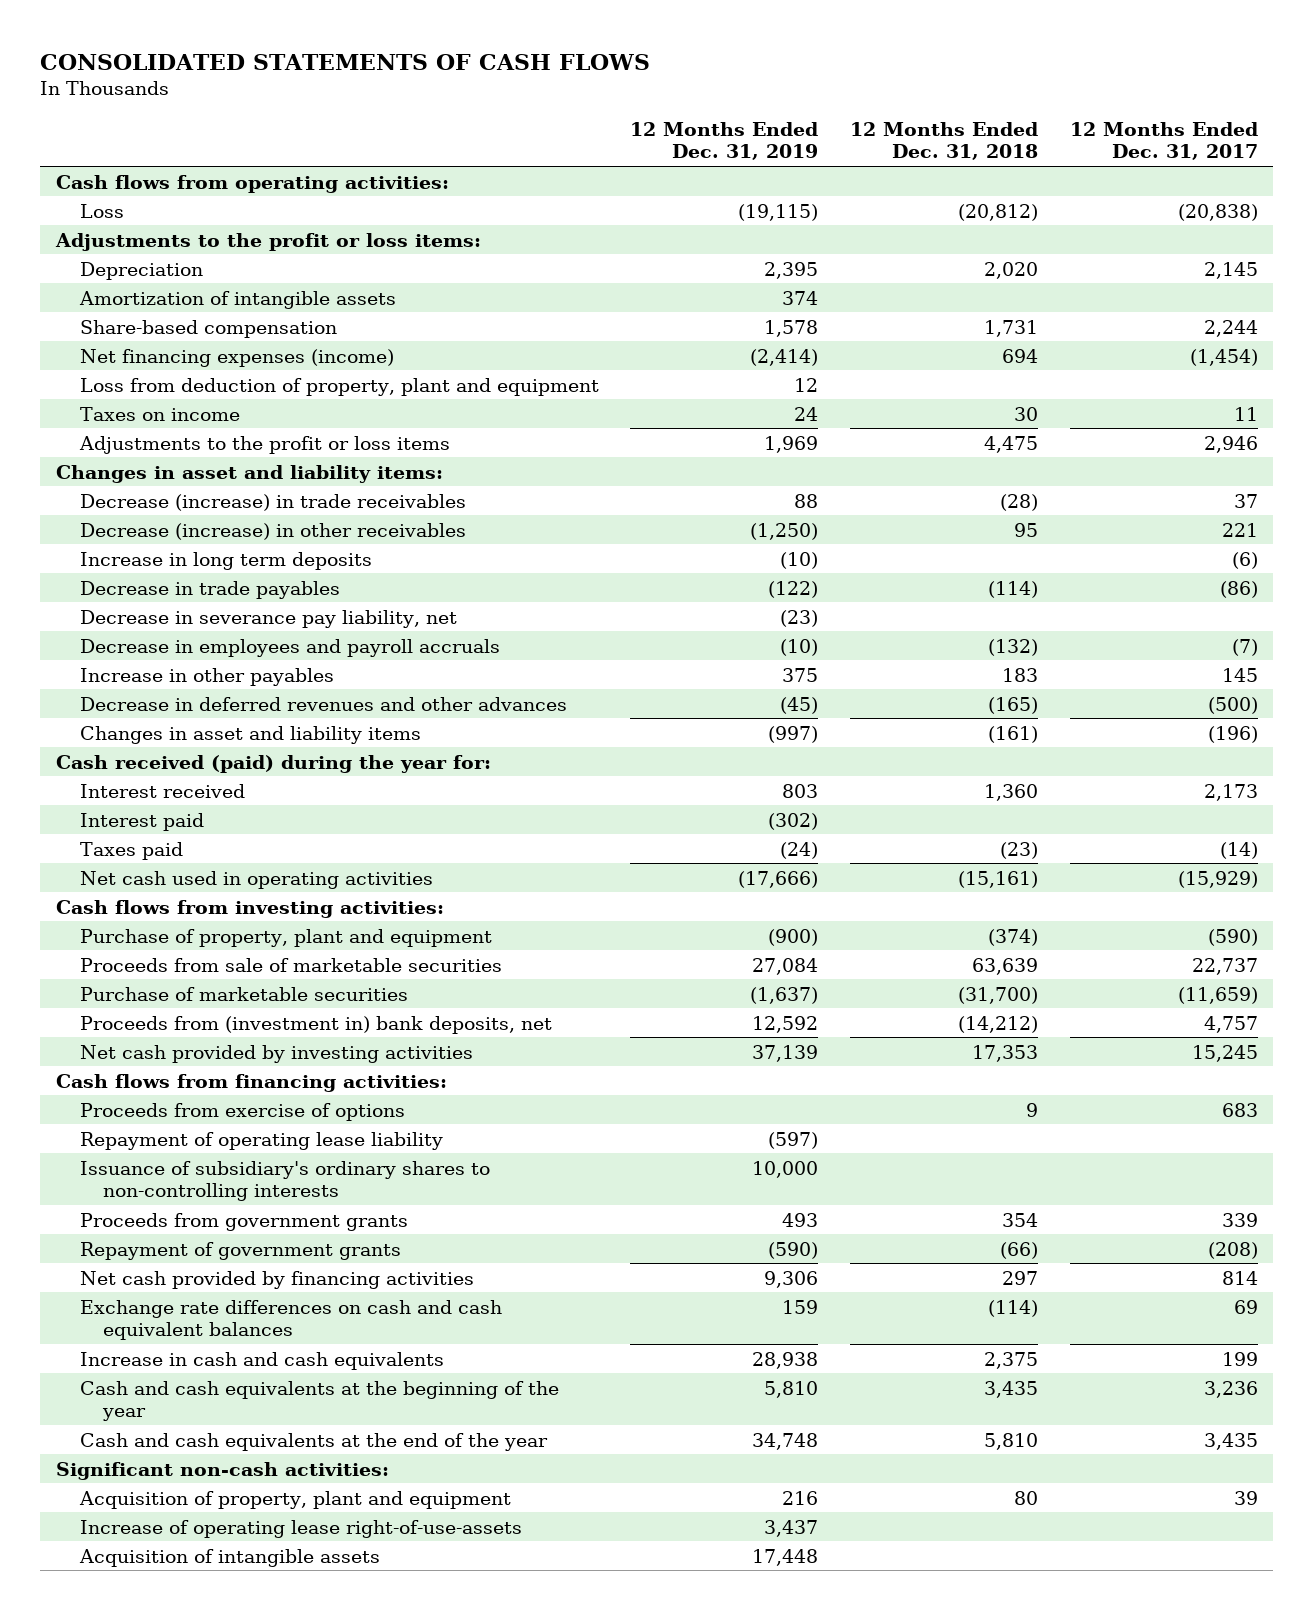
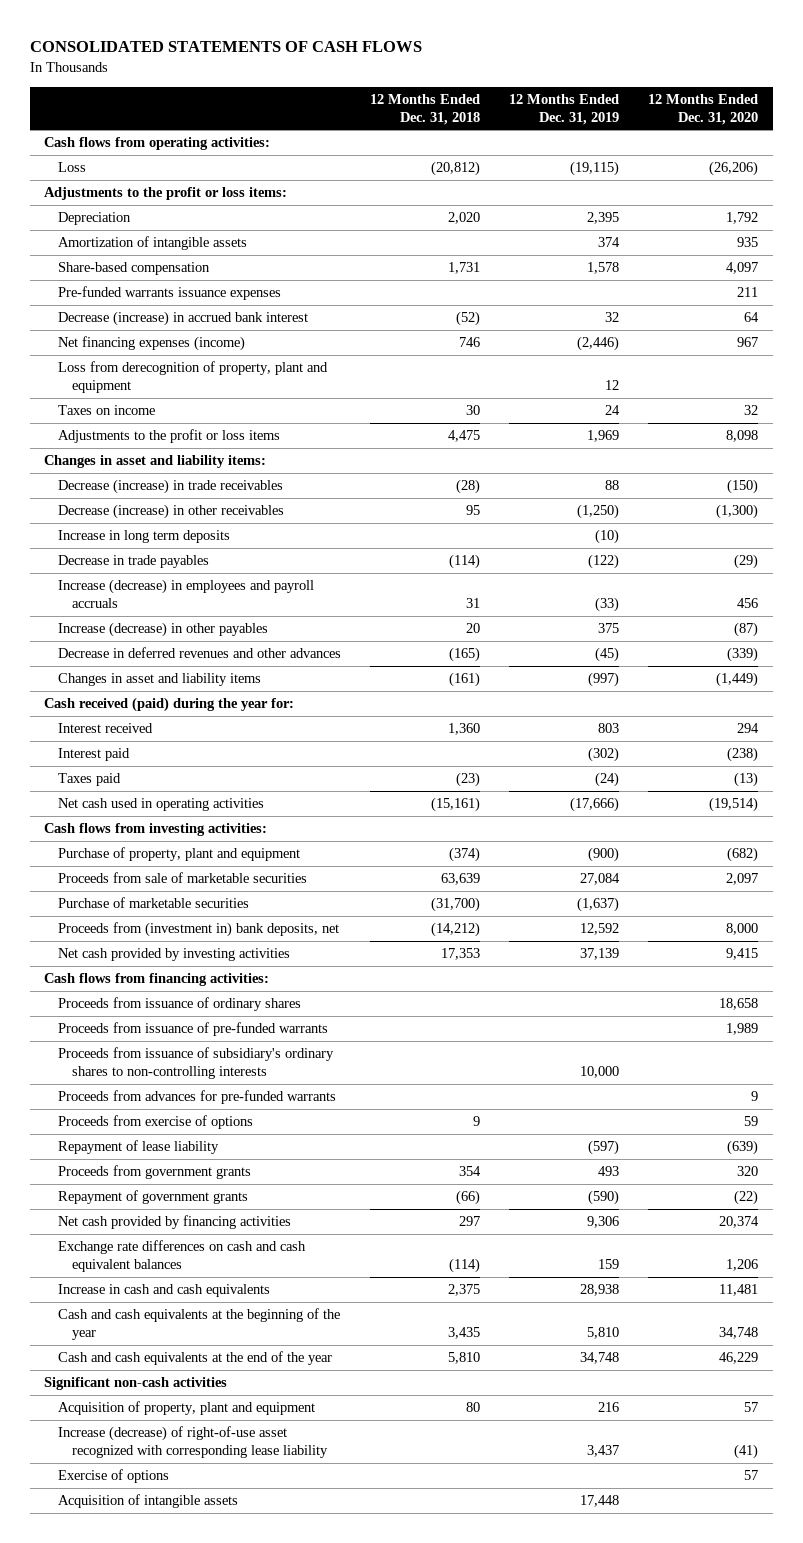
- | 12 Months Ended Dec. 31, 2019 | 12 Months Ended Dec. 31, 2018 | 12 Months Ended Dec. 31, 2017
+ | 12 Months Ended Dec. 31, 2018 | 12 Months Ended Dec. 31, 2019 | 12 Months Ended Dec. 31, 2020
- Net financing expenses (income) | (2,414) | 694 | (1,454)
- Loss from deduction of property, plant and equipment | 12 | |
+ Pre-funded warrants issuance expenses | | | 211
+ Decrease (increase) in accrued bank interest | (52) | 32 | 64
+ Net financing expenses (income) | 746 | (2,446) | 967
+ Loss from derecognition of property, plant and equipment | | 12 |
- Decrease in severance pay liability, net | (23) | |
- Decrease in employees and payroll accruals | (10) | (132) | (7)
- Increase in other payables | 375 | 183 | 145
+ Increase (decrease) in employees and payroll accruals | 31 | (33) | 456
+ Increase (decrease) in other payables | 20 | 375 | (87)
+ Proceeds from issuance of ordinary shares | | | 18,658
+ Proceeds from issuance of pre-funded warrants | | | 1,989
+ Proceeds from issuance of subsidiary's ordinary shares to non-controlling interests | | 10,000 |
+ Proceeds from advances for pre-funded warrants | | | 9
- Repayment of operating lease liability | (597) | |
- Issuance of subsidiary's ordinary shares to non-controlling interests | 10,000 | |
+ Repayment of lease liability | | (597) | (639)
- Significant non-cash activities:
+ Significant non-cash activities
- Increase of operating lease right-of-use-assets | 3,437 | |
+ Increase (decrease) of right-of-use asset recognized with corresponding lease liability | | 3,437 | (41)
+ Exercise of options | | | 57

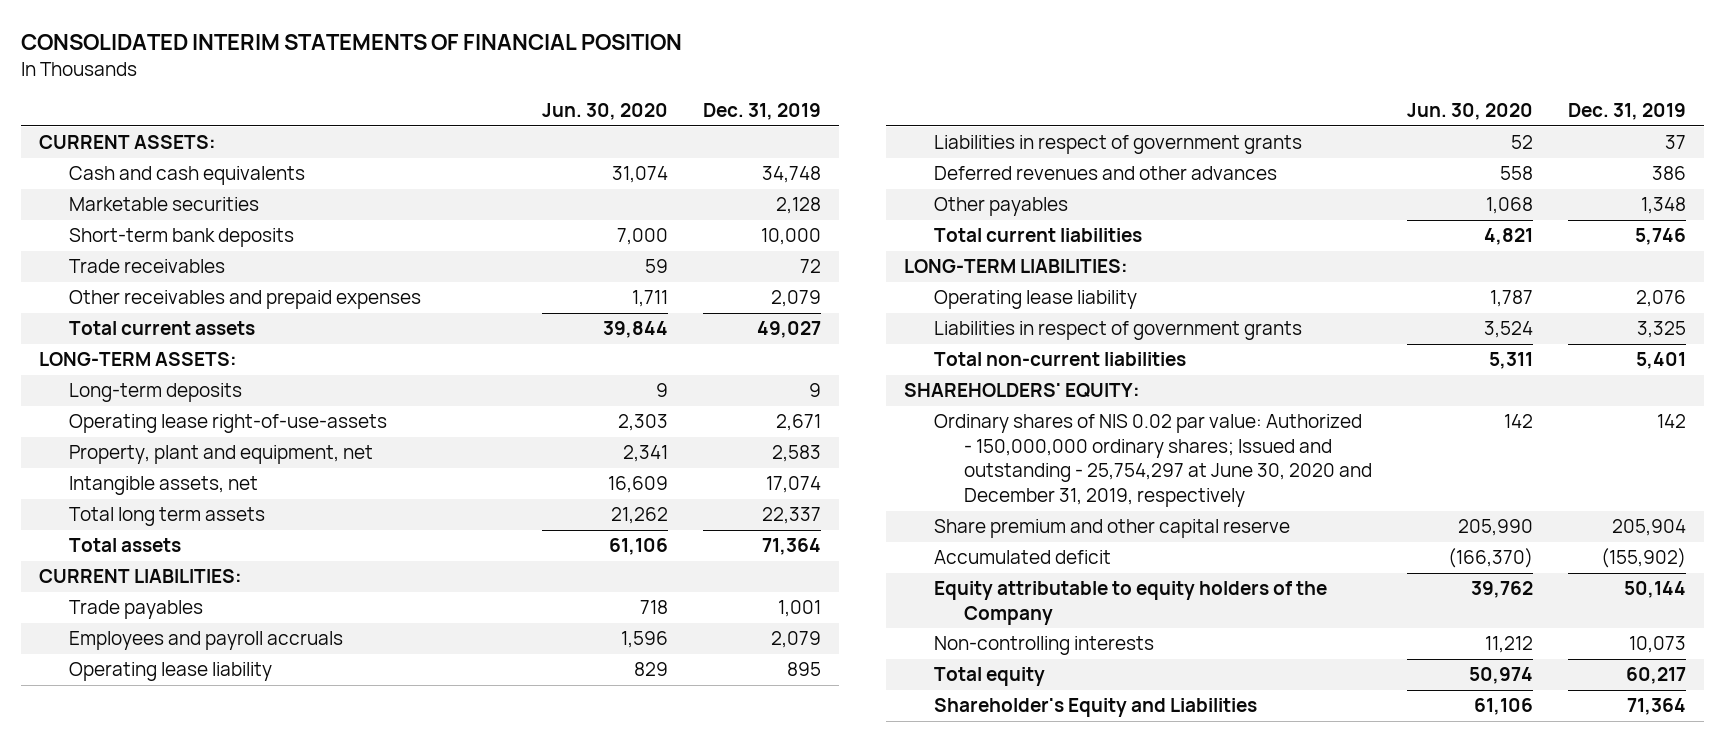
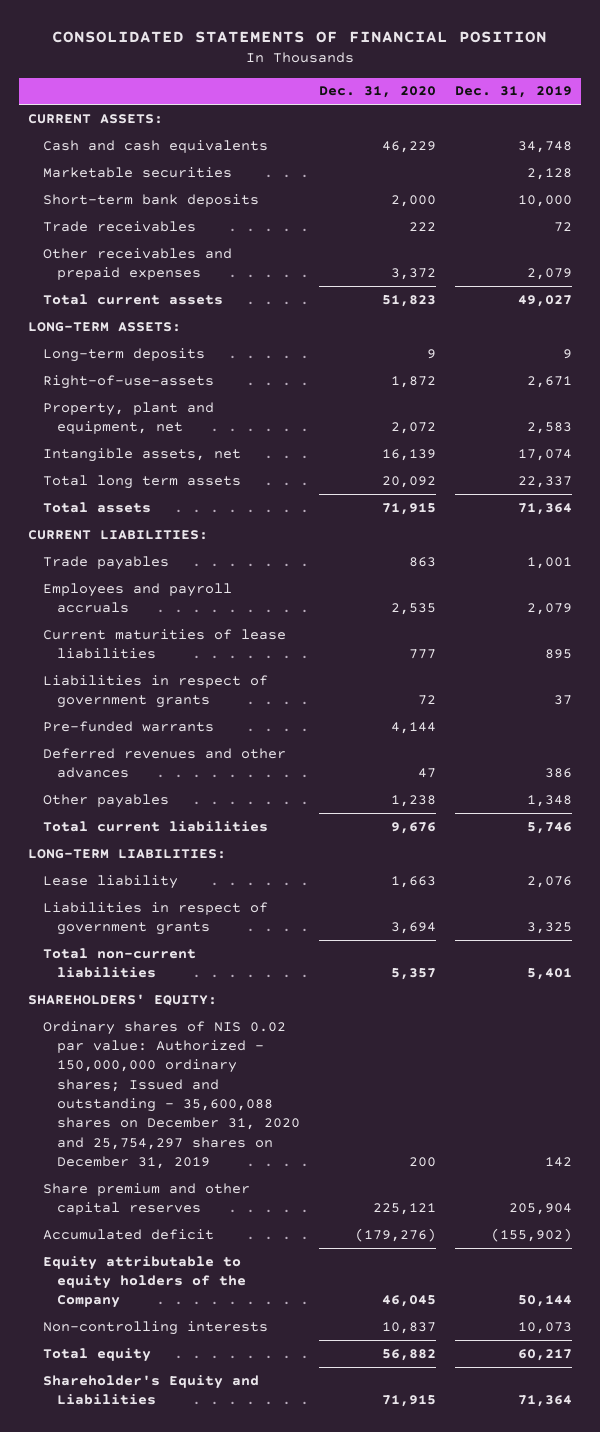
- CONSOLIDATED INTERIM STATEMENTS OF FINANCIAL POSITION
+ CONSOLIDATED STATEMENTS OF FINANCIAL POSITION
- | Jun. 30, 2020 | Dec. 31, 2019
+ | Dec. 31, 2020 | Dec. 31, 2019
- Operating lease right-of-use-assets | 2,303 | 2,671
+ Right-of-use-assets | 1,872 | 2,671
- Operating lease liability | 829 | 895
+ Current maturities of lease liabilities | 777 | 895
+ Pre-funded warrants | 4,144 |
- Operating lease liability | 1,787 | 2,076
+ Lease liability | 1,663 | 2,076
- Ordinary shares of NIS 0.02 par value: Authorized - 150,000,000 ordinary shares; Issued and outstanding - 25,754,297 at June 30, 2020 and December 31, 2019, respectively | 142 | 142
- Share premium and other capital reserve | 205,990 | 205,904
+ Ordinary shares of NIS 0.02 par value: Authorized - 150,000,000 ordinary shares; Issued and outstanding - 35,600,088 shares on December 31, 2020 and 25,754,297 shares on December 31, 2019 | 200 | 142
+ Share premium and other capital reserves | 225,121 | 205,904

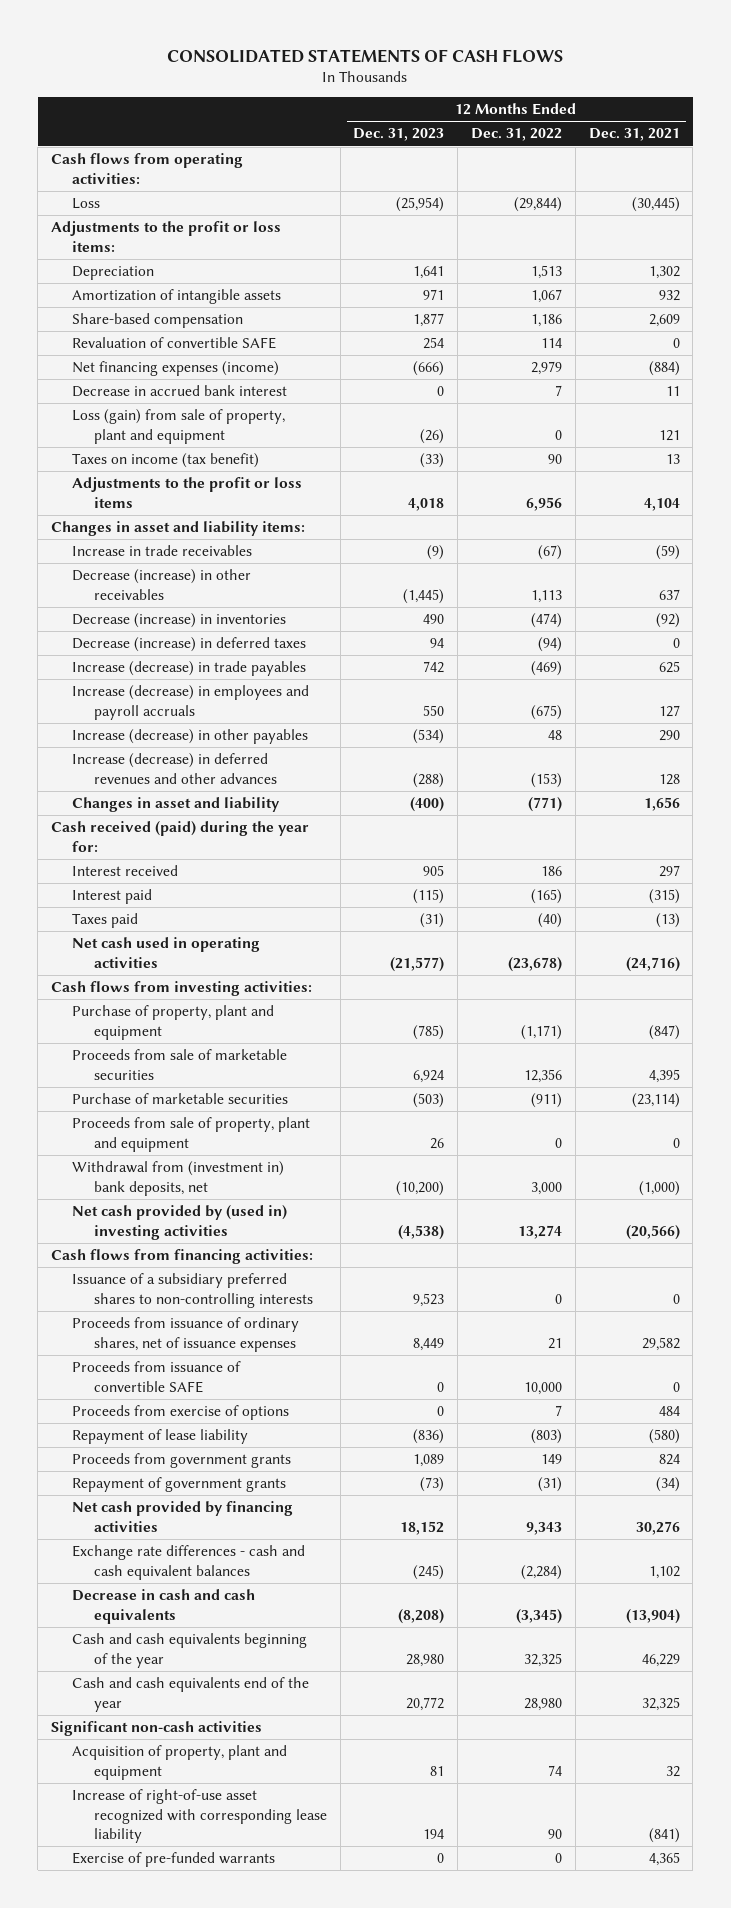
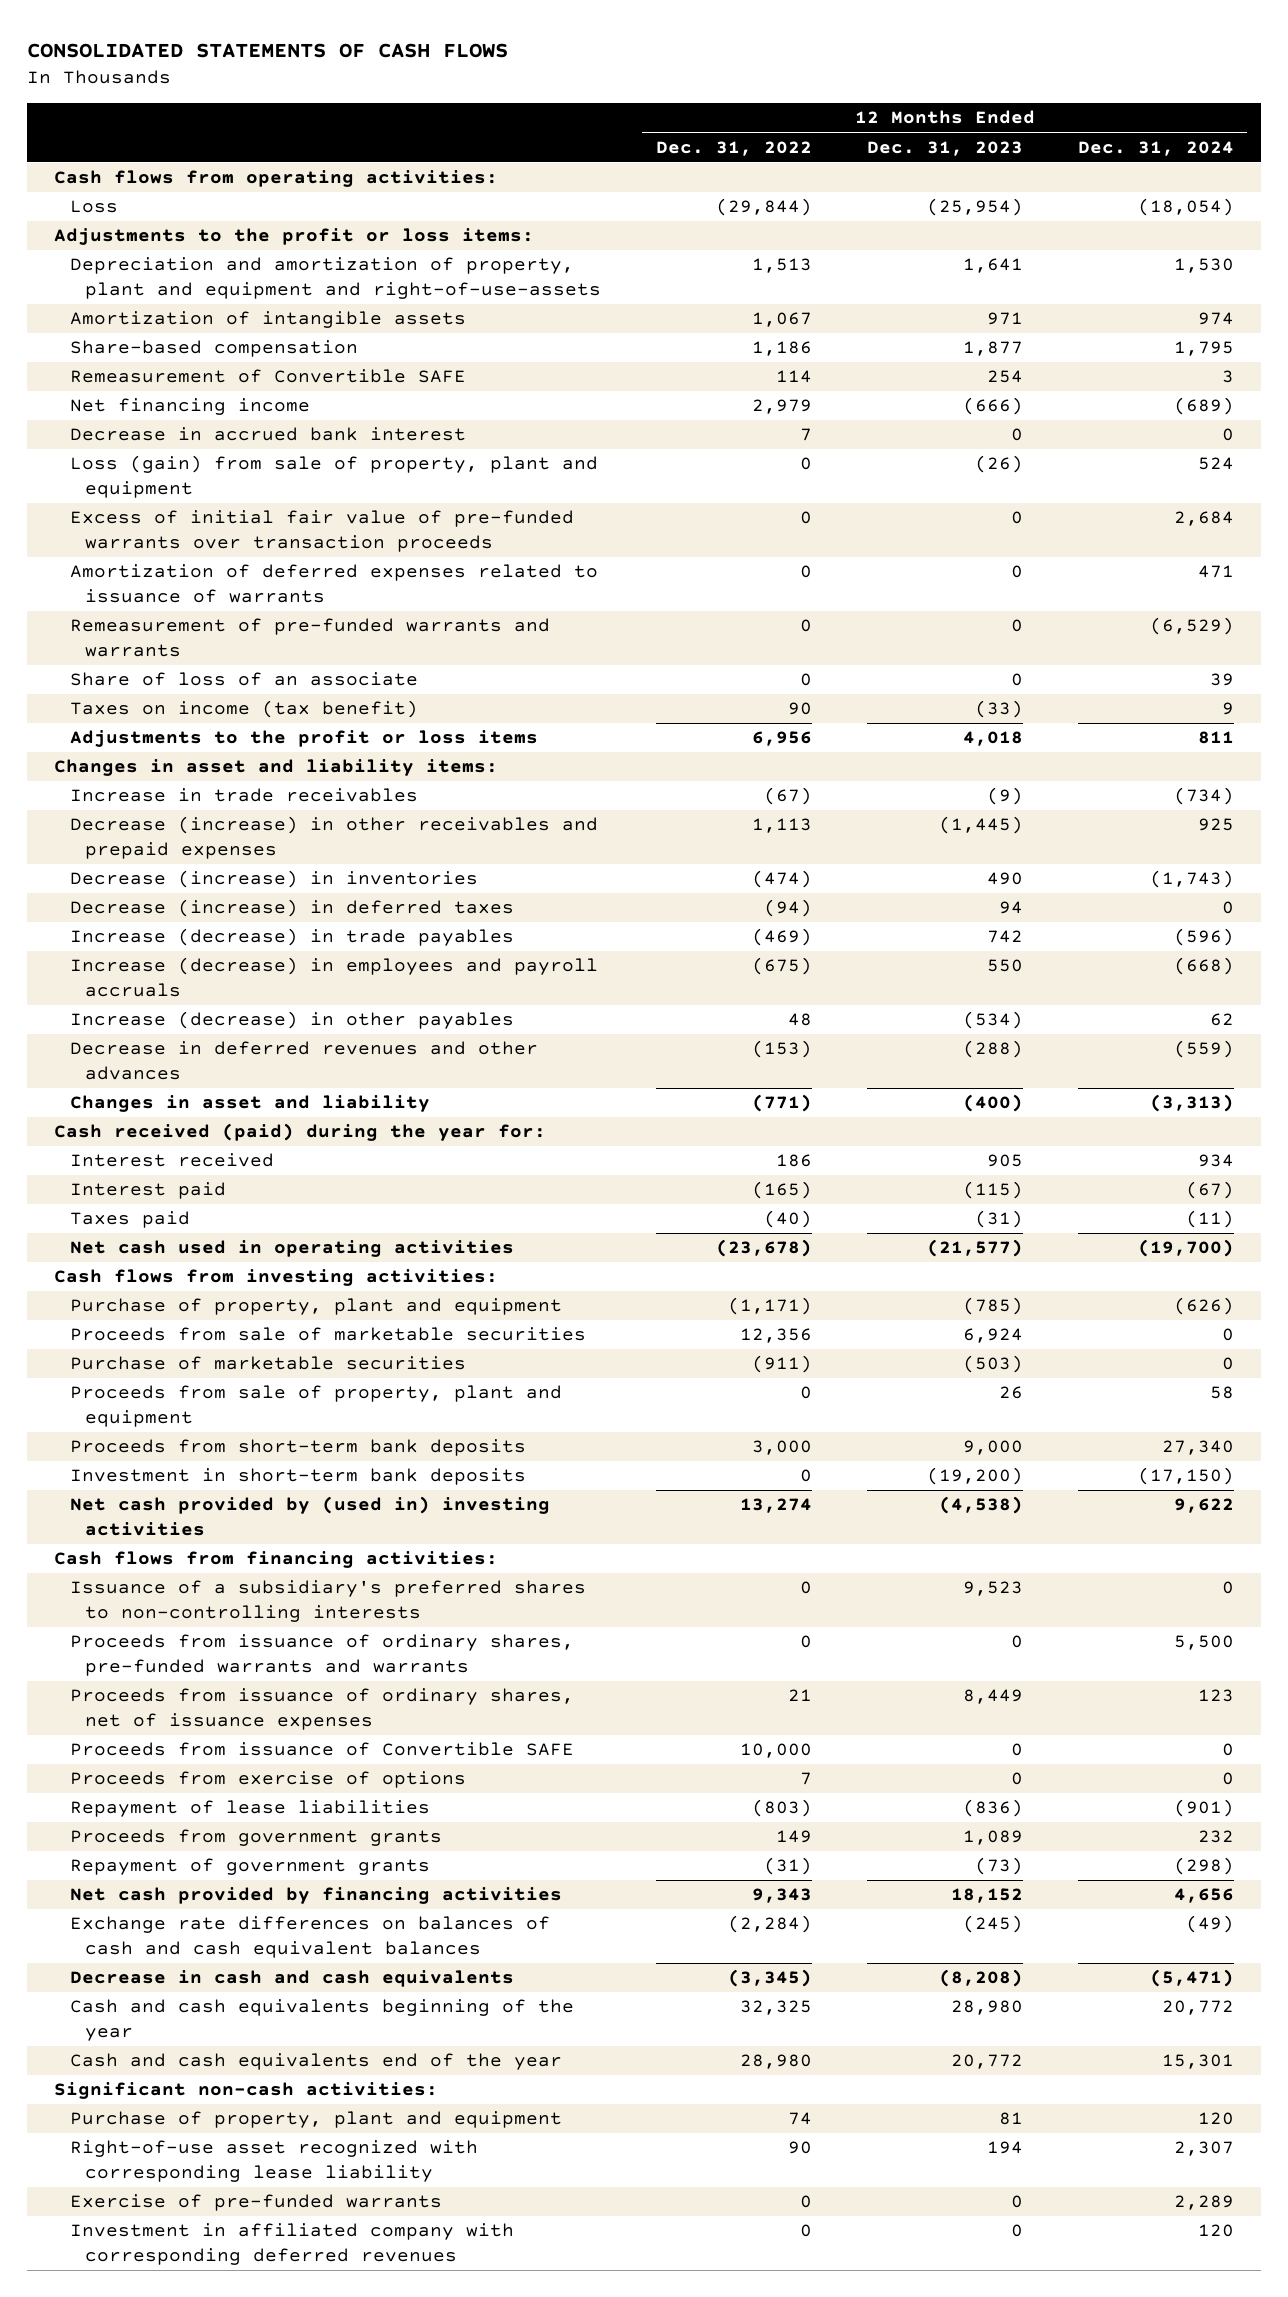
- | 12 Months Ended Dec. 31, 2023 | 12 Months Ended Dec. 31, 2022 | 12 Months Ended Dec. 31, 2021
+ | 12 Months Ended Dec. 31, 2022 | 12 Months Ended Dec. 31, 2023 | 12 Months Ended Dec. 31, 2024
- Depreciation | 1,641 | 1,513 | 1,302
+ Depreciation and amortization of property, plant and equipment and right-of-use-assets | 1,513 | 1,641 | 1,530
- Revaluation of convertible SAFE | 254 | 114 | 0
- Net financing expenses (income) | (666) | 2,979 | (884)
+ Remeasurement of Convertible SAFE | 114 | 254 | 3
+ Net financing income | 2,979 | (666) | (689)
+ Excess of initial fair value of pre-funded warrants over transaction proceeds | 0 | 0 | 2,684
+ Amortization of deferred expenses related to issuance of warrants | 0 | 0 | 471
+ Remeasurement of pre-funded warrants and warrants | 0 | 0 | (6,529)
+ Share of loss of an associate | 0 | 0 | 39
- Decrease (increase) in other receivables | (1,445) | 1,113 | 637
+ Decrease (increase) in other receivables and prepaid expenses | 1,113 | (1,445) | 925
- Increase (decrease) in deferred revenues and other advances | (288) | (153) | 128
+ Decrease in deferred revenues and other advances | (153) | (288) | (559)
- Withdrawal from (investment in) bank deposits, net | (10,200) | 3,000 | (1,000)
+ Proceeds from short-term bank deposits | 3,000 | 9,000 | 27,340
+ Investment in short-term bank deposits | 0 | (19,200) | (17,150)
- Issuance of a subsidiary preferred shares to non-controlling interests | 9,523 | 0 | 0
+ Issuance of a subsidiary's preferred shares to non-controlling interests | 0 | 9,523 | 0
+ Proceeds from issuance of ordinary shares, pre-funded warrants and warrants | 0 | 0 | 5,500
- Proceeds from issuance of convertible SAFE | 0 | 10,000 | 0
+ Proceeds from issuance of Convertible SAFE | 10,000 | 0 | 0
- Repayment of lease liability | (836) | (803) | (580)
+ Repayment of lease liabilities | (803) | (836) | (901)
- Exchange rate differences - cash and cash equivalent balances | (245) | (2,284) | 1,102
+ Exchange rate differences on balances of cash and cash equivalent balances | (2,284) | (245) | (49)
- Significant non-cash activities
- Acquisition of property, plant and equipment | 81 | 74 | 32
- Increase of right-of-use asset recognized with corresponding lease liability | 194 | 90 | (841)
+ Significant non-cash activities:
+ Purchase of property, plant and equipment | 74 | 81 | 120
+ Right-of-use asset recognized with corresponding lease liability | 90 | 194 | 2,307
+ Investment in affiliated company with corresponding deferred revenues | 0 | 0 | 120

